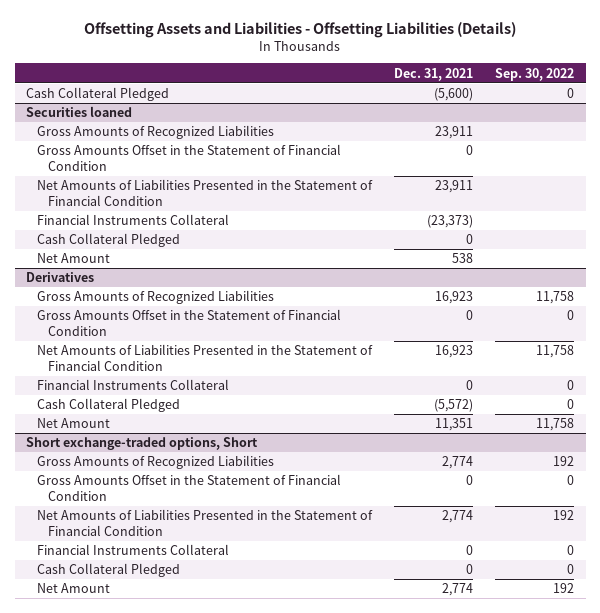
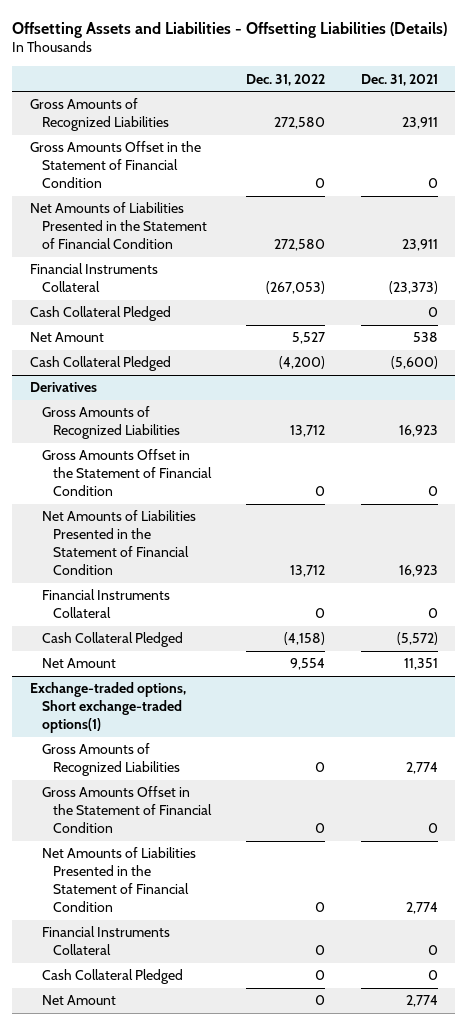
- | Dec. 31, 2021 | Sep. 30, 2022
+ | Dec. 31, 2022 | Dec. 31, 2021
- Securities loaned
moved down: Cash Collateral Pledged | (4,200) | (5,600)
- Short exchange-traded options, Short
+ Exchange-traded options, Short exchange-traded options(1)

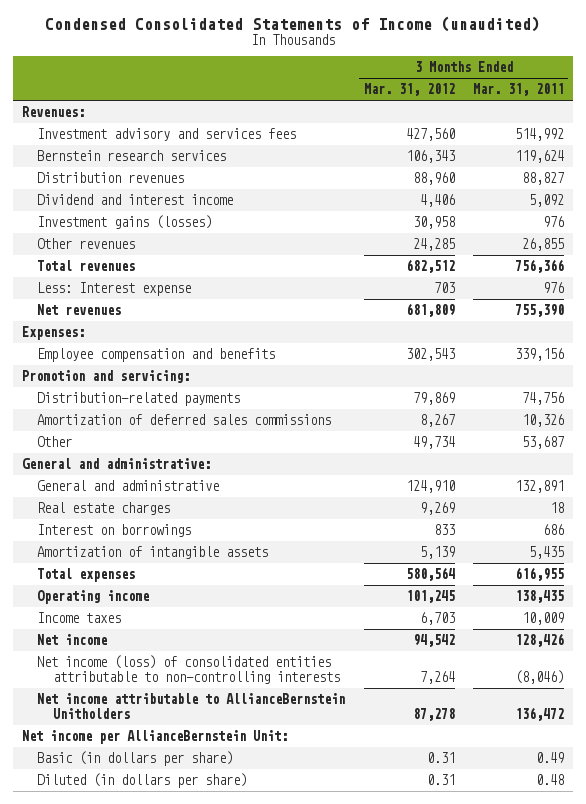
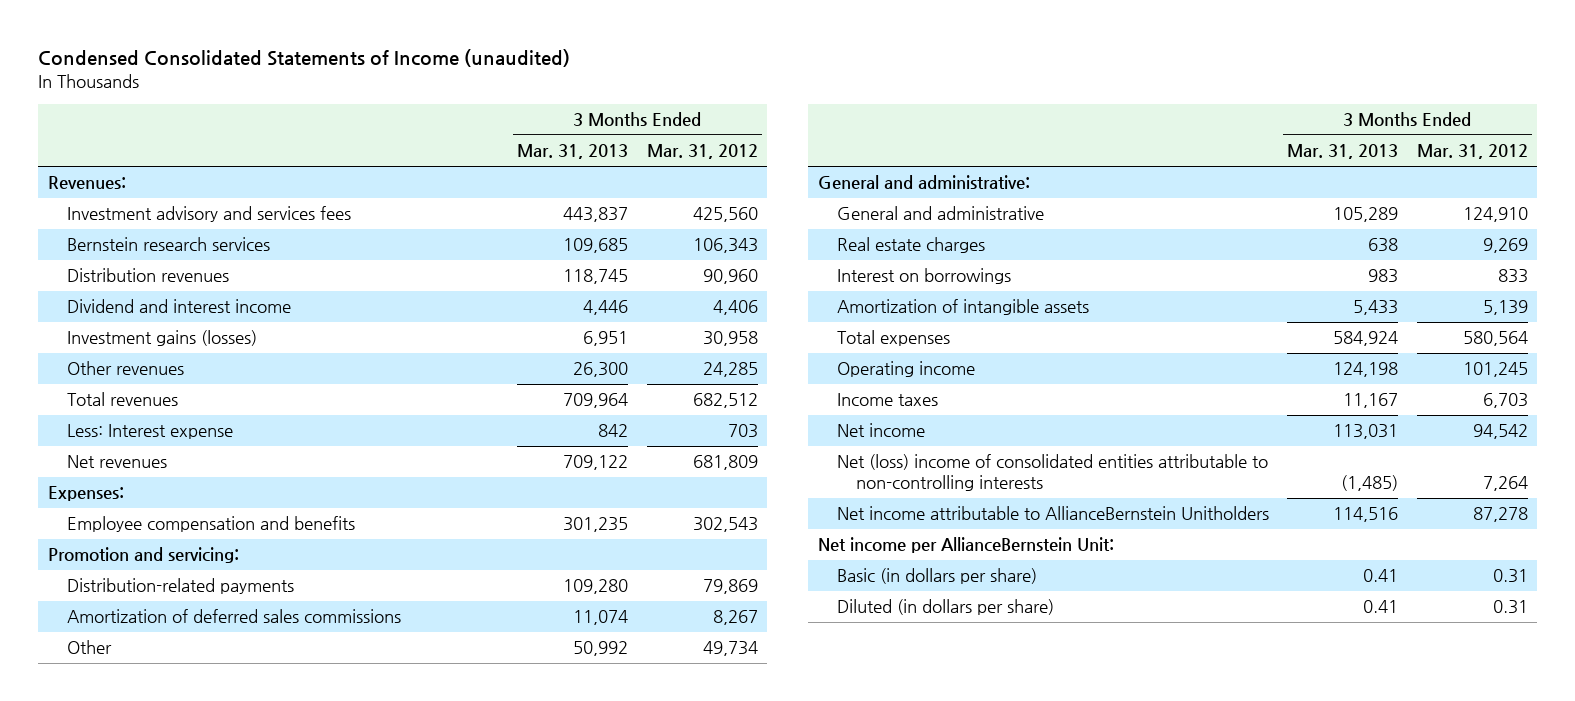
- | 3 Months Ended Mar. 31, 2012 | 3 Months Ended Mar. 31, 2011
+ | 3 Months Ended Mar. 31, 2013 | 3 Months Ended Mar. 31, 2012
- Investment advisory and services fees | 427,560 | 514,992
+ Investment advisory and services fees | 443,837 | 425,560
- Distribution revenues | 88,960 | 88,827
+ Distribution revenues | 118,745 | 90,960
- Net income (loss) of consolidated entities attributable to non-controlling interests | 7,264 | (8,046)
+ Net (loss) income of consolidated entities attributable to non-controlling interests | (1,485) | 7,264

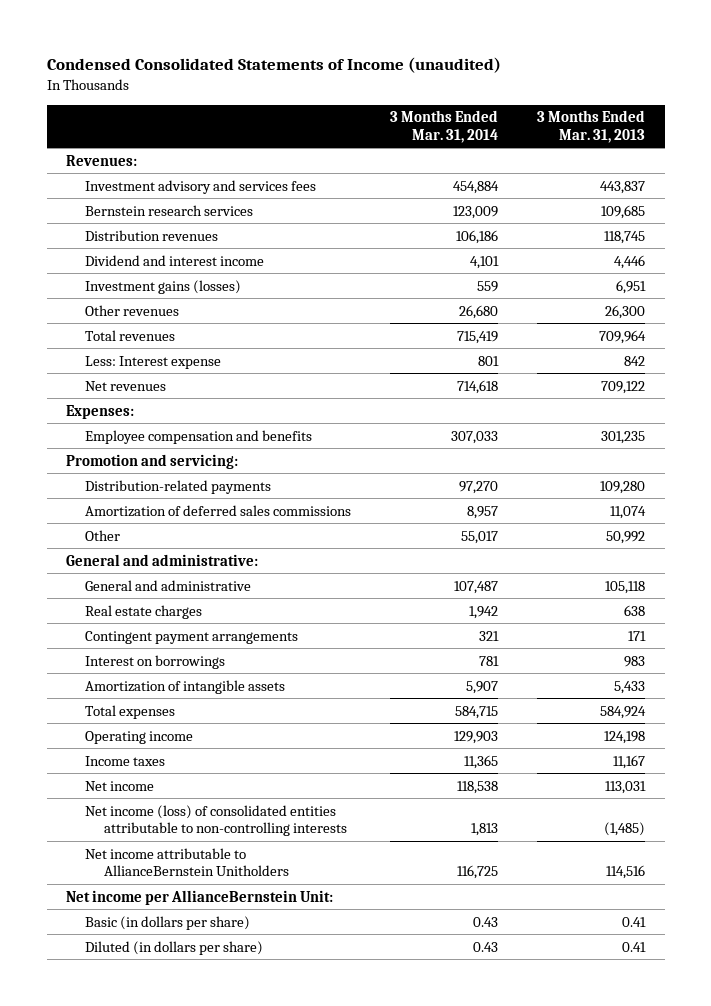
- | 3 Months Ended Mar. 31, 2013 | 3 Months Ended Mar. 31, 2012
+ | 3 Months Ended Mar. 31, 2014 | 3 Months Ended Mar. 31, 2013
- General and administrative | 105,289 | 124,910
+ General and administrative | 107,487 | 105,118
+ Contingent payment arrangements | 321 | 171
- Net (loss) income of consolidated entities attributable to non-controlling interests | (1,485) | 7,264
+ Net income (loss) of consolidated entities attributable to non-controlling interests | 1,813 | (1,485)

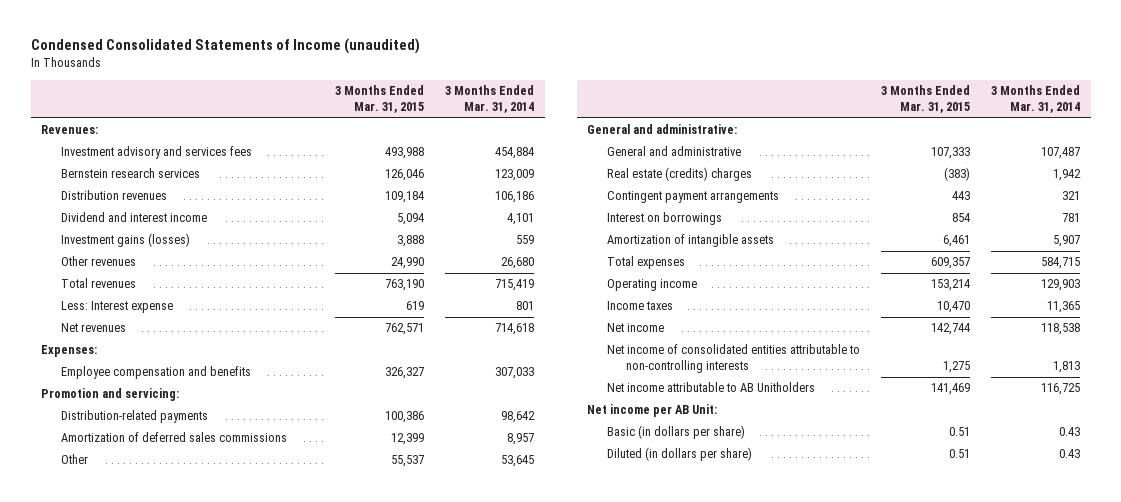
- | 3 Months Ended Mar. 31, 2014 | 3 Months Ended Mar. 31, 2013
+ | 3 Months Ended Mar. 31, 2015 | 3 Months Ended Mar. 31, 2014
- Distribution-related payments | 97,270 | 109,280
+ Distribution-related payments | 100,386 | 98,642
- Other | 55,017 | 50,992
+ Other | 55,537 | 53,645
- Real estate charges | 1,942 | 638
+ Real estate (credits) charges | (383) | 1,942
- Net income (loss) of consolidated entities attributable to non-controlling interests | 1,813 | (1,485)
- Net income attributable to AllianceBernstein Unitholders | 116,725 | 114,516
- Net income per AllianceBernstein Unit:
+ Net income of consolidated entities attributable to non-controlling interests | 1,275 | 1,813
+ Net income attributable to AB Unitholders | 141,469 | 116,725
+ Net income per AB Unit:

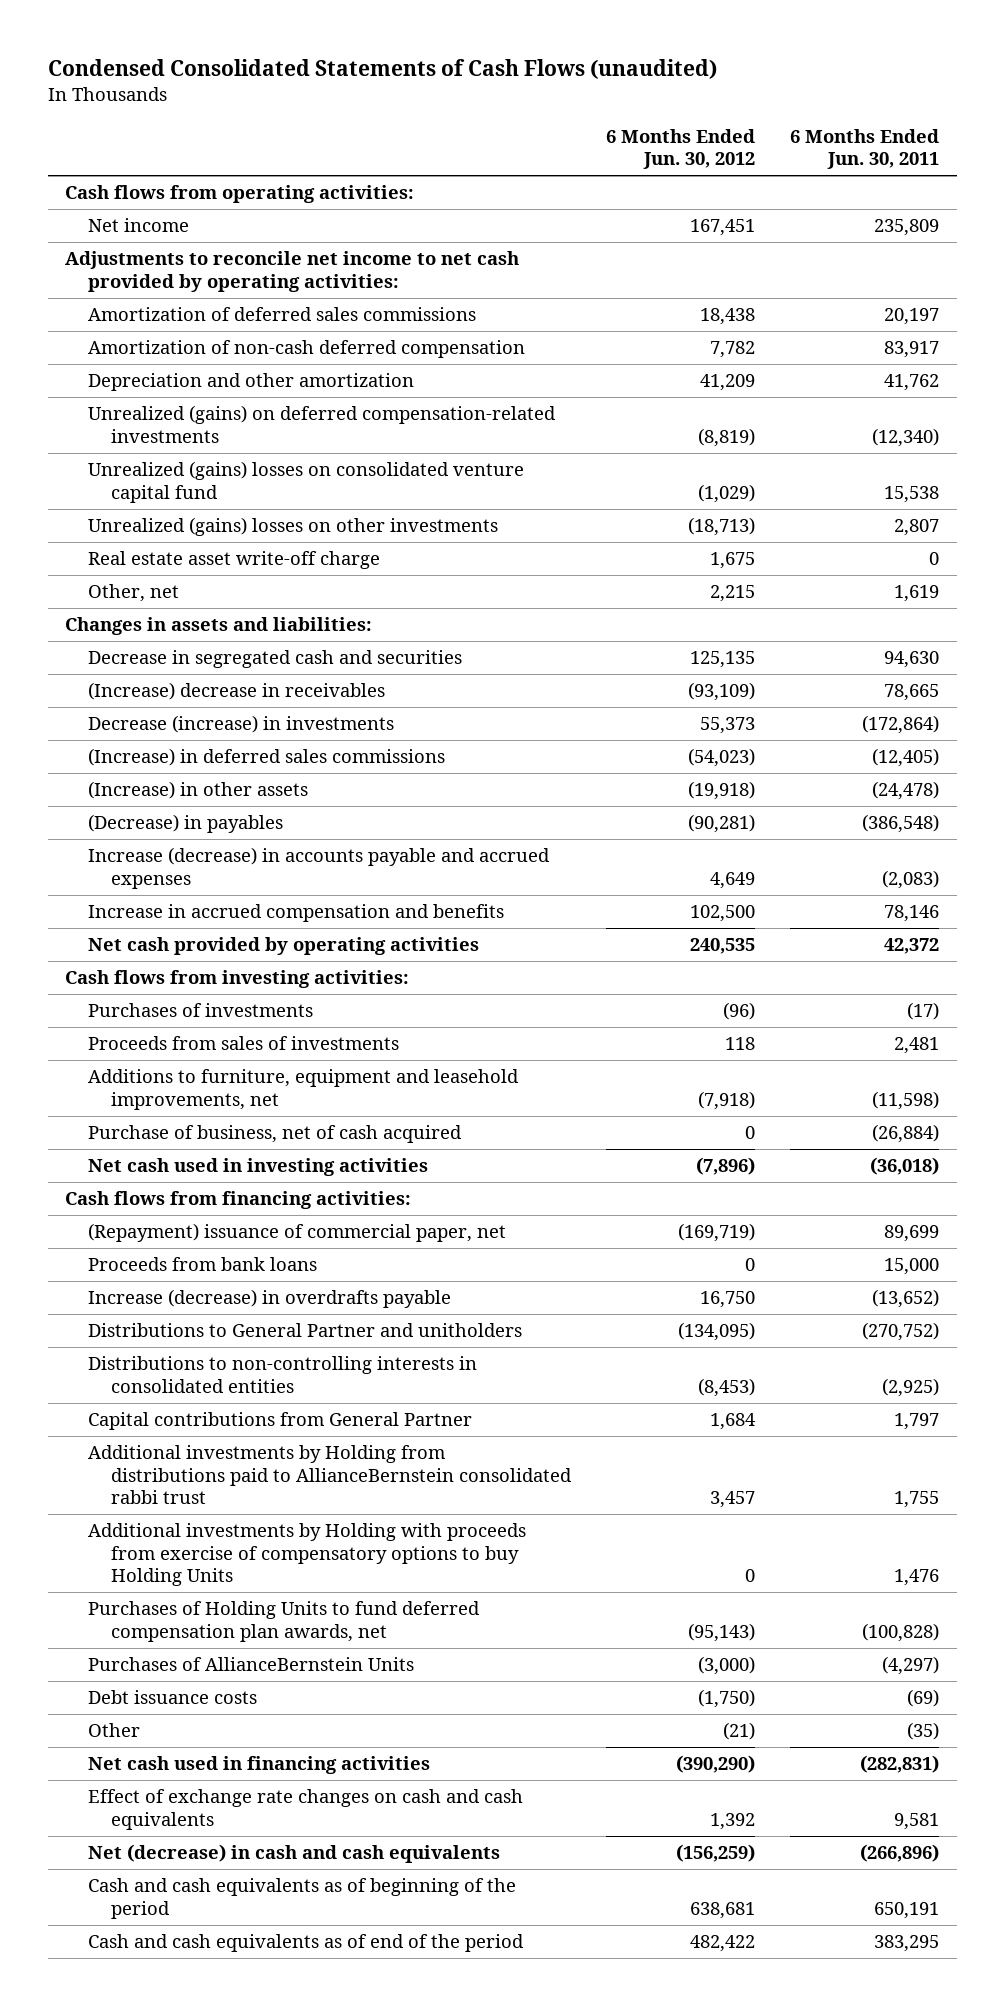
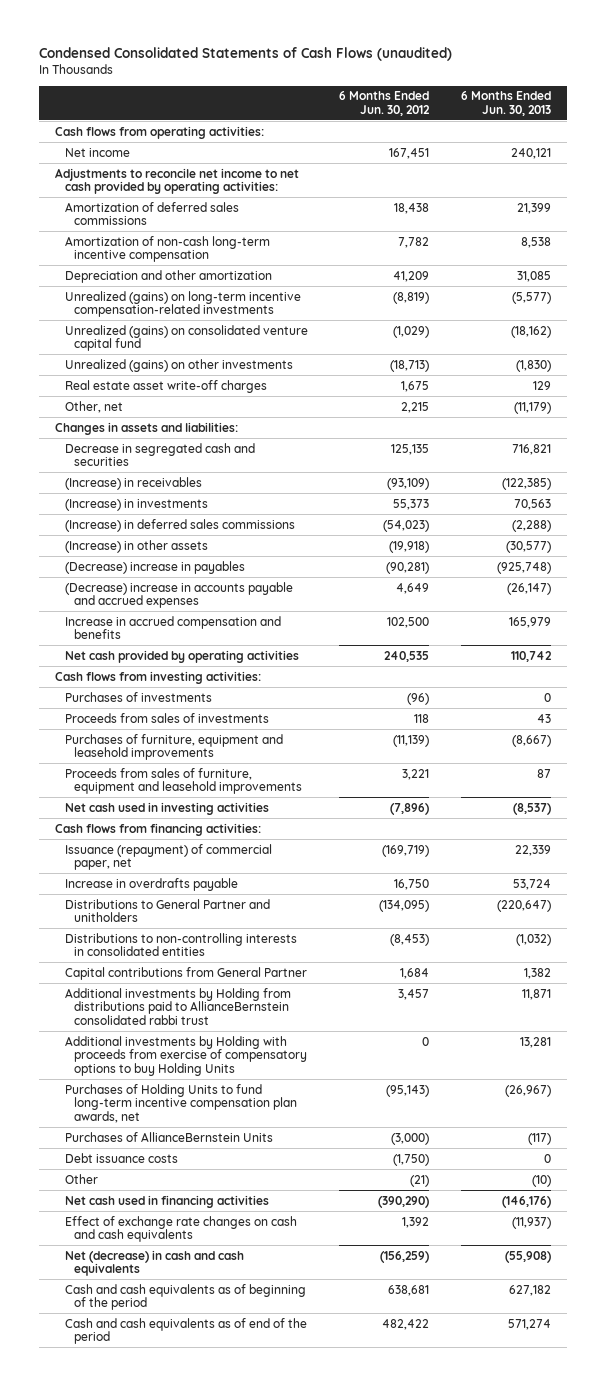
- | 6 Months Ended Jun. 30, 2012 | 6 Months Ended Jun. 30, 2011
+ | 6 Months Ended Jun. 30, 2012 | 6 Months Ended Jun. 30, 2013
- Amortization of non-cash deferred compensation | 7,782 | 83,917
+ Amortization of non-cash long-term incentive compensation | 7,782 | 8,538
- Unrealized (gains) on deferred compensation-related investments | (8,819) | (12,340)
- Unrealized (gains) losses on consolidated venture capital fund | (1,029) | 15,538
- Unrealized (gains) losses on other investments | (18,713) | 2,807
- Real estate asset write-off charge | 1,675 | 0
+ Unrealized (gains) on long-term incentive compensation-related investments | (8,819) | (5,577)
+ Unrealized (gains) on consolidated venture capital fund | (1,029) | (18,162)
+ Unrealized (gains) on other investments | (18,713) | (1,830)
+ Real estate asset write-off charges | 1,675 | 129
- (Increase) decrease in receivables | (93,109) | 78,665
- Decrease (increase) in investments | 55,373 | (172,864)
+ (Increase) in receivables | (93,109) | (122,385)
+ (Increase) in investments | 55,373 | 70,563
- (Decrease) in payables | (90,281) | (386,548)
- Increase (decrease) in accounts payable and accrued expenses | 4,649 | (2,083)
+ (Decrease) increase in payables | (90,281) | (925,748)
+ (Decrease) increase in accounts payable and accrued expenses | 4,649 | (26,147)
- Additions to furniture, equipment and leasehold improvements, net | (7,918) | (11,598)
- Purchase of business, net of cash acquired | 0 | (26,884)
+ Purchases of furniture, equipment and leasehold improvements | (11,139) | (8,667)
+ Proceeds from sales of furniture, equipment and leasehold improvements | 3,221 | 87
- (Repayment) issuance of commercial paper, net | (169,719) | 89,699
- Proceeds from bank loans | 0 | 15,000
- Increase (decrease) in overdrafts payable | 16,750 | (13,652)
+ Issuance (repayment) of commercial paper, net | (169,719) | 22,339
+ Increase in overdrafts payable | 16,750 | 53,724
- Purchases of Holding Units to fund deferred compensation plan awards, net | (95,143) | (100,828)
+ Purchases of Holding Units to fund long-term incentive compensation plan awards, net | (95,143) | (26,967)

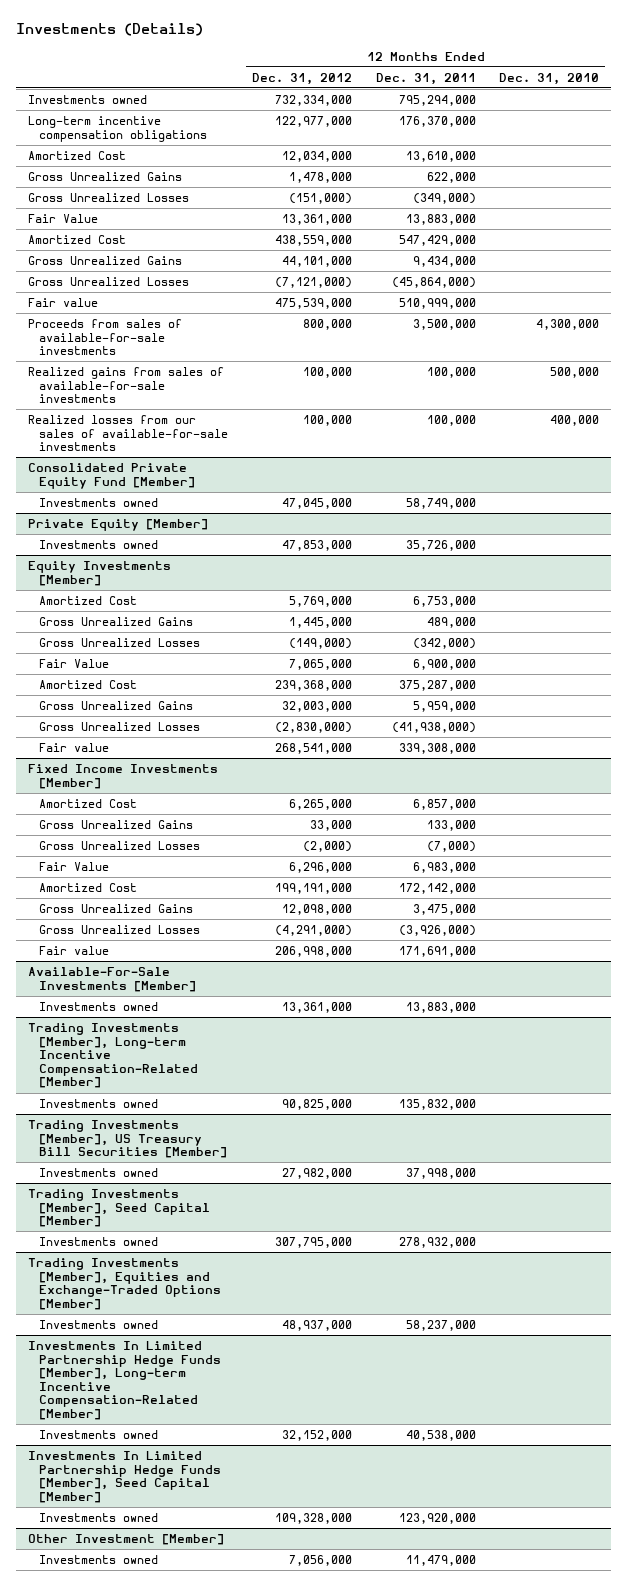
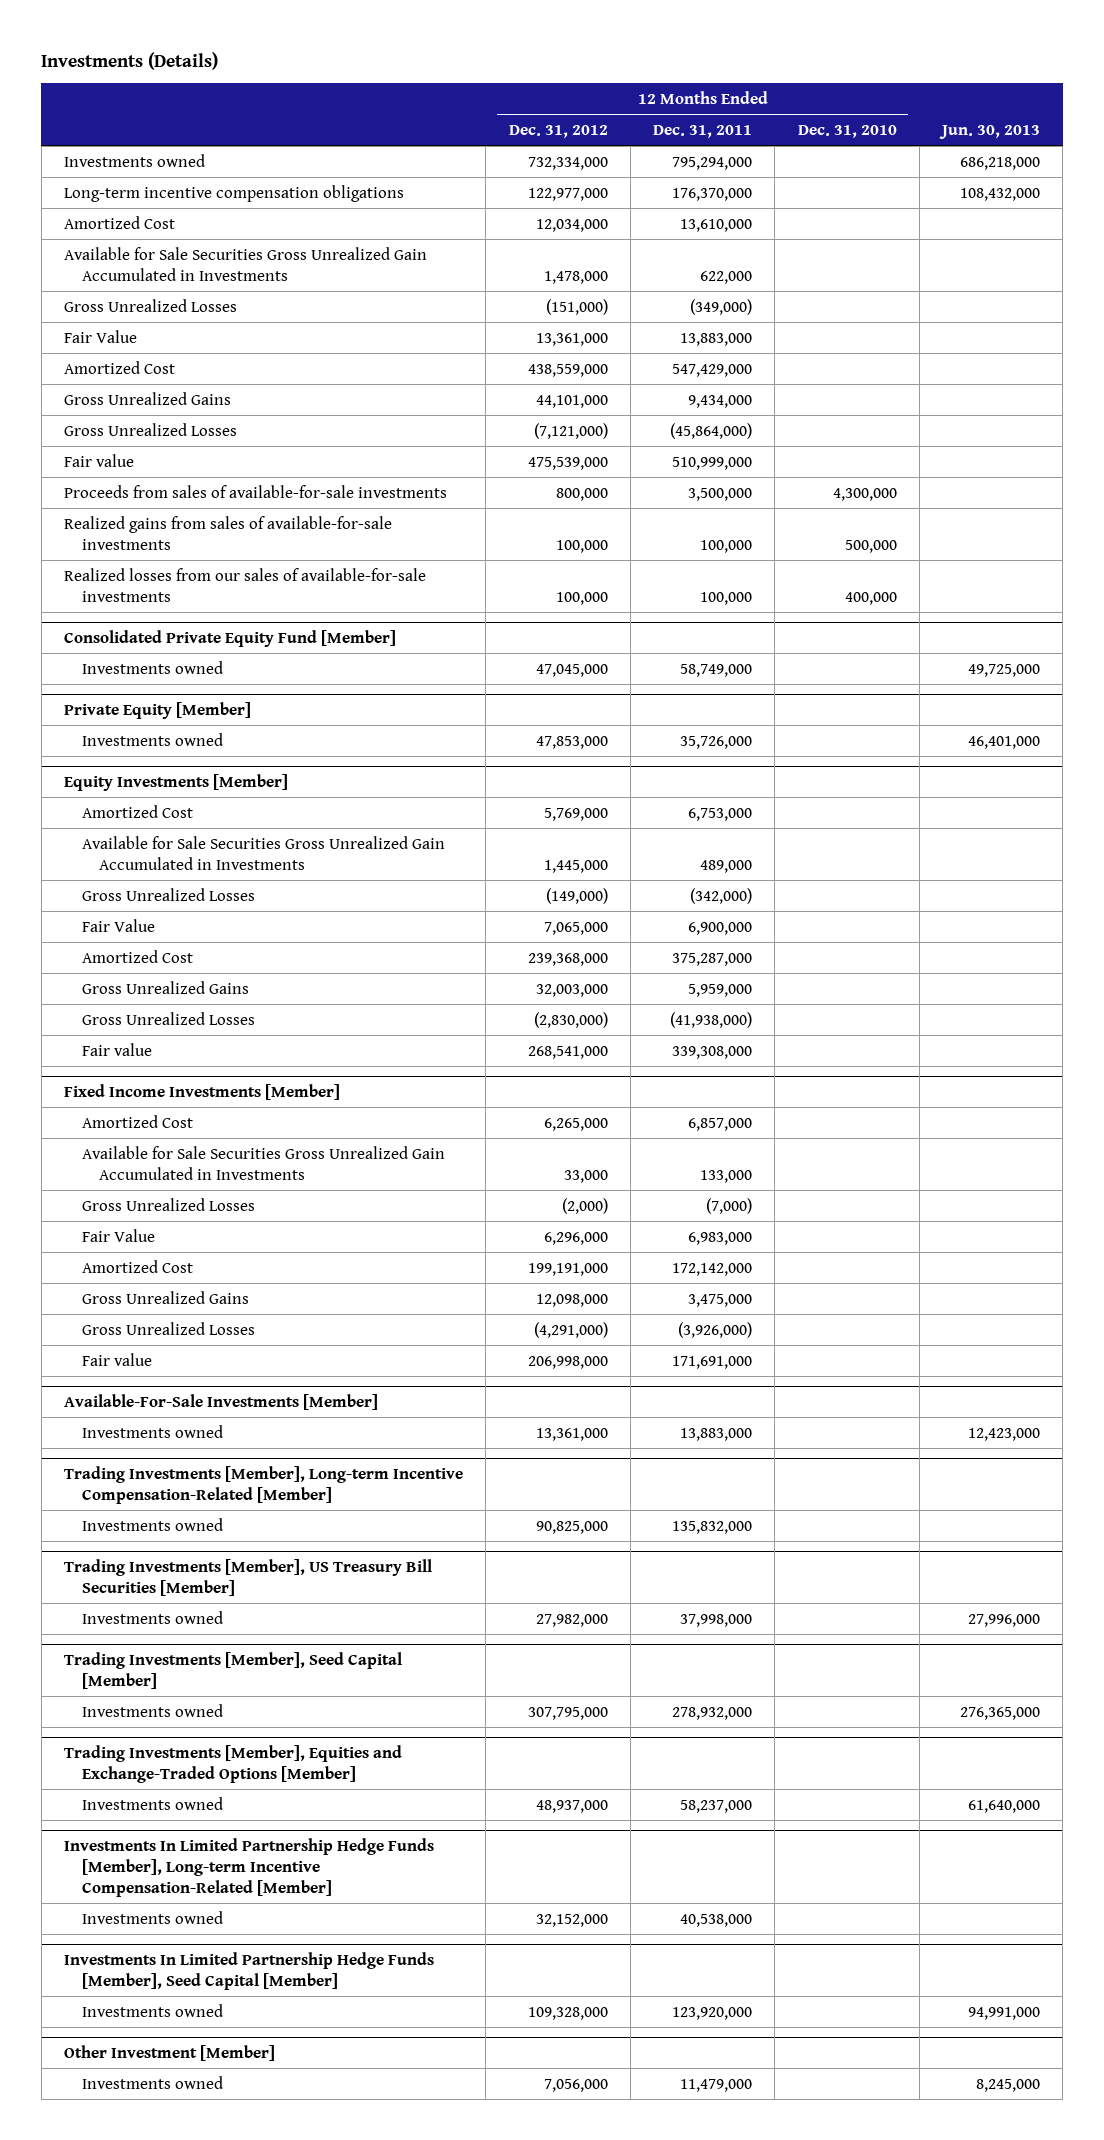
- | 12 Months Ended Dec. 31, 2012 | 12 Months Ended Dec. 31, 2011 | 12 Months Ended Dec. 31, 2010
+ | 12 Months Ended Dec. 31, 2012 | 12 Months Ended Dec. 31, 2011 | 12 Months Ended Dec. 31, 2010 | Jun. 30, 2013
- Gross Unrealized Gains | 1,478,000 | 622,000 |
+ Available for Sale Securities Gross Unrealized Gain Accumulated in Investments | 1,478,000 | 622,000 | |
@ Equity Investments [Member]
- Gross Unrealized Gains | 1,445,000 | 489,000 |
+ Available for Sale Securities Gross Unrealized Gain Accumulated in Investments | 1,445,000 | 489,000 | |
@ Fixed Income Investments [Member]
- Gross Unrealized Gains | 33,000 | 133,000 |
+ Available for Sale Securities Gross Unrealized Gain Accumulated in Investments | 33,000 | 133,000 | |

